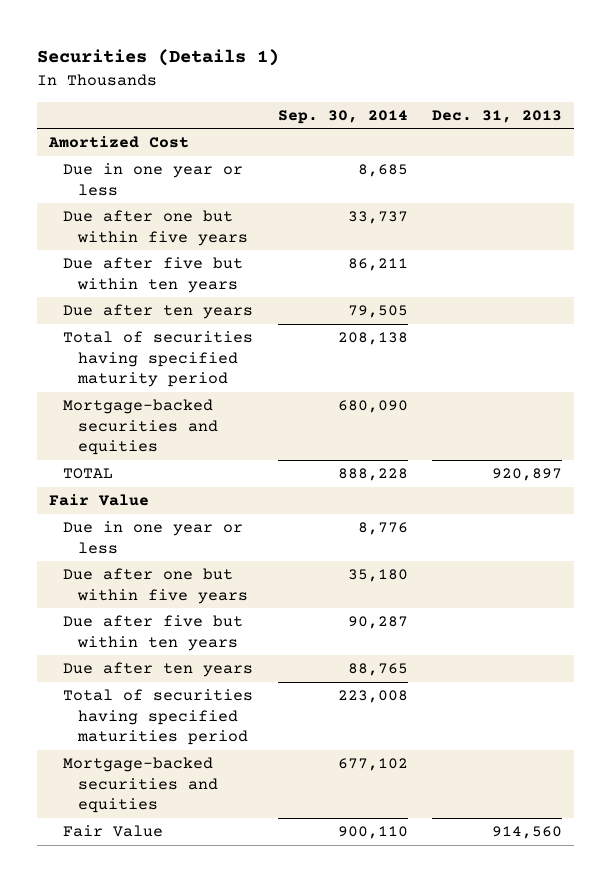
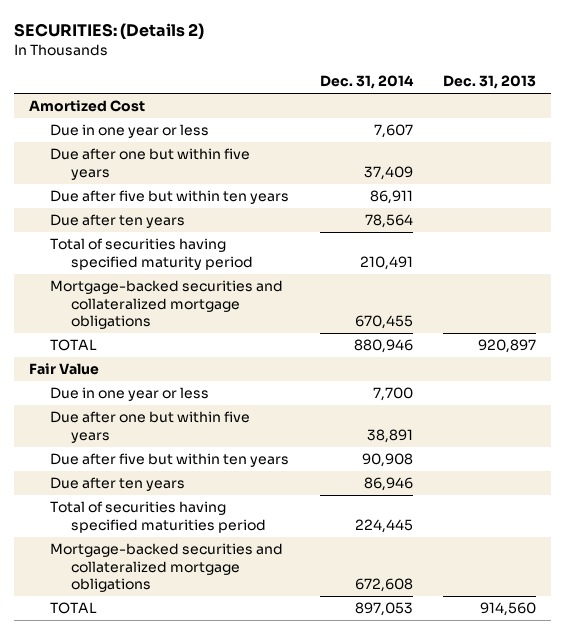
- Securities (Details 1)
+ SECURITIES: (Details 2)
- | Sep. 30, 2014 | Dec. 31, 2013
+ | Dec. 31, 2014 | Dec. 31, 2013
- Mortgage-backed securities and equities | 680,090 |
+ Mortgage-backed securities and collateralized mortgage obligations | 670,455 |
- Mortgage-backed securities and equities | 677,102 |
- Fair Value | 900,110 | 914,560
+ Mortgage-backed securities and collateralized mortgage obligations | 672,608 |
+ TOTAL | 897,053 | 914,560

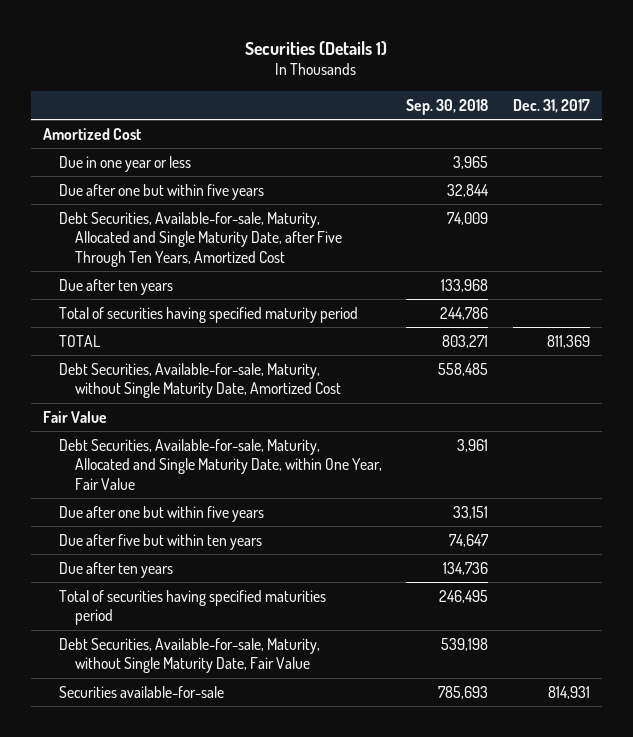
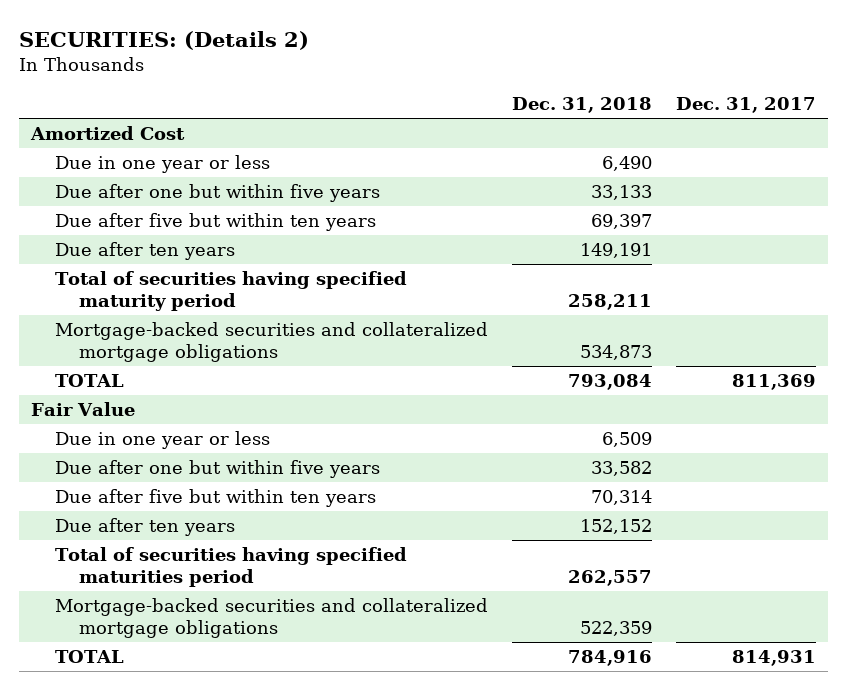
- Securities (Details 1)
+ SECURITIES: (Details 2)
- | Sep. 30, 2018 | Dec. 31, 2017
+ | Dec. 31, 2018 | Dec. 31, 2017
- Debt Securities, Available-for-sale, Maturity, Allocated and Single Maturity Date, after Five Through Ten Years, Amortized Cost | 74,009 |
+ Due after five but within ten years | 69,397 |
+ Mortgage-backed securities and collateralized mortgage obligations | 534,873 |
- Debt Securities, Available-for-sale, Maturity, without Single Maturity Date, Amortized Cost | 558,485 |
- Debt Securities, Available-for-sale, Maturity, Allocated and Single Maturity Date, within One Year, Fair Value | 3,961 |
+ Due in one year or less | 6,509 |
- Debt Securities, Available-for-sale, Maturity, without Single Maturity Date, Fair Value | 539,198 |
- Securities available-for-sale | 785,693 | 814,931
+ Mortgage-backed securities and collateralized mortgage obligations | 522,359 |
+ TOTAL | 784,916 | 814,931

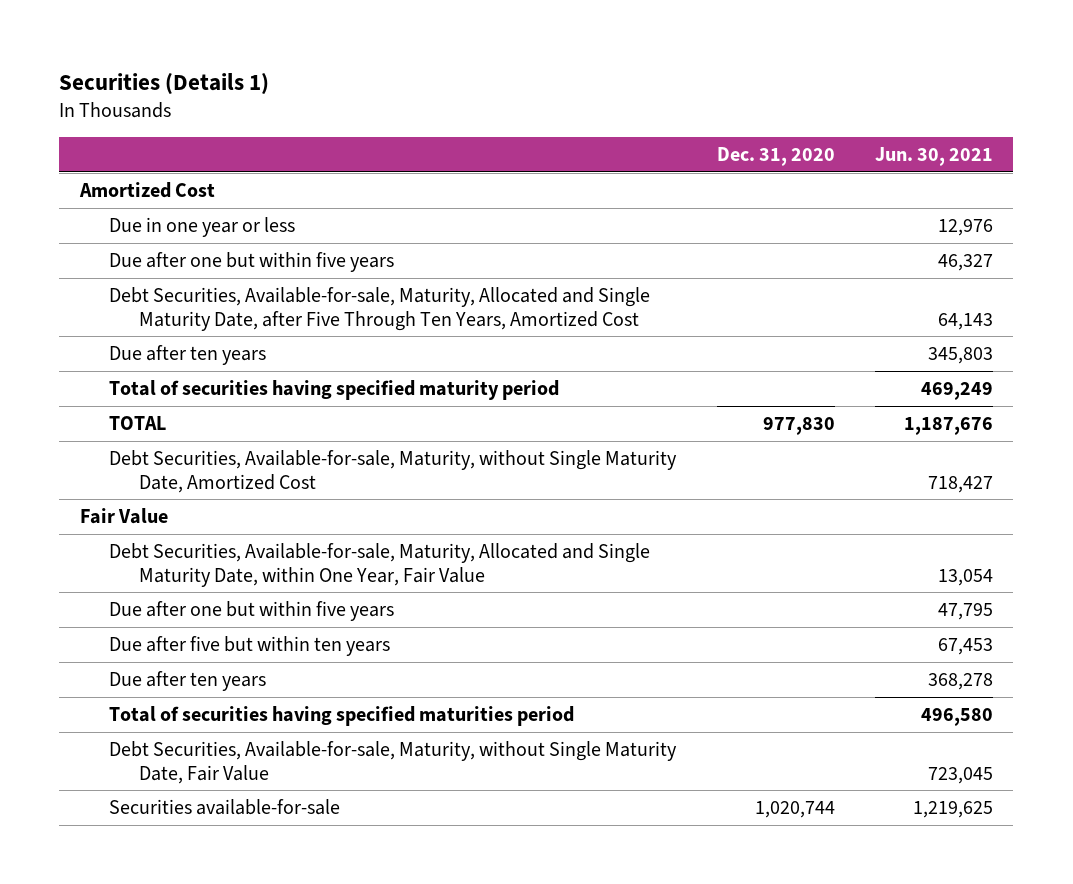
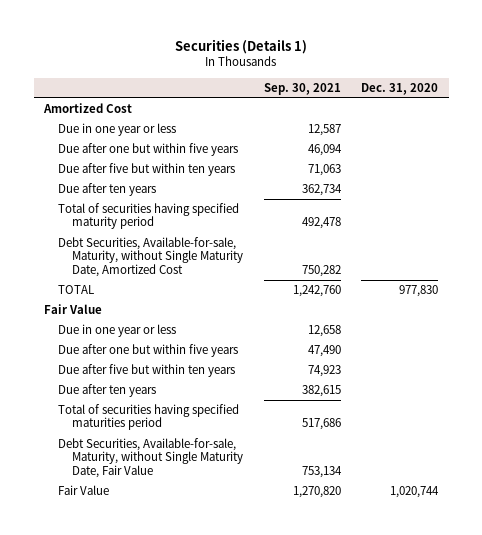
- | Dec. 31, 2020 | Jun. 30, 2021
+ | Sep. 30, 2021 | Dec. 31, 2020
- Debt Securities, Available-for-sale, Maturity, Allocated and Single Maturity Date, after Five Through Ten Years, Amortized Cost | | 64,143
+ Due after five but within ten years | 71,063 |
moved down: TOTAL | 1,242,760 | 977,830
- Debt Securities, Available-for-sale, Maturity, Allocated and Single Maturity Date, within One Year, Fair Value | | 13,054
+ Due in one year or less | 12,658 |
- Securities available-for-sale | 1,020,744 | 1,219,625
+ Fair Value | 1,270,820 | 1,020,744

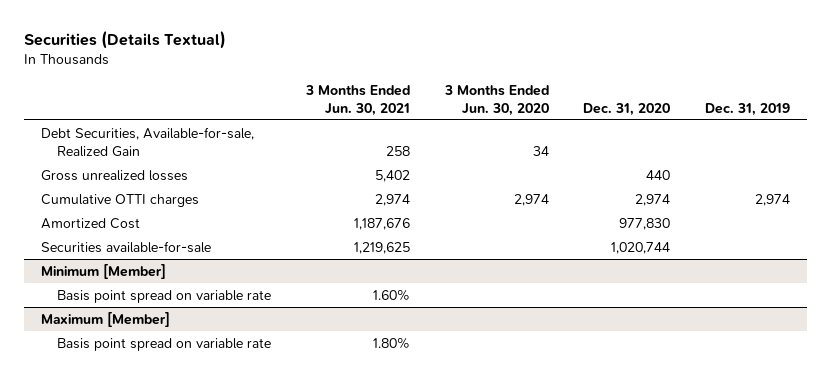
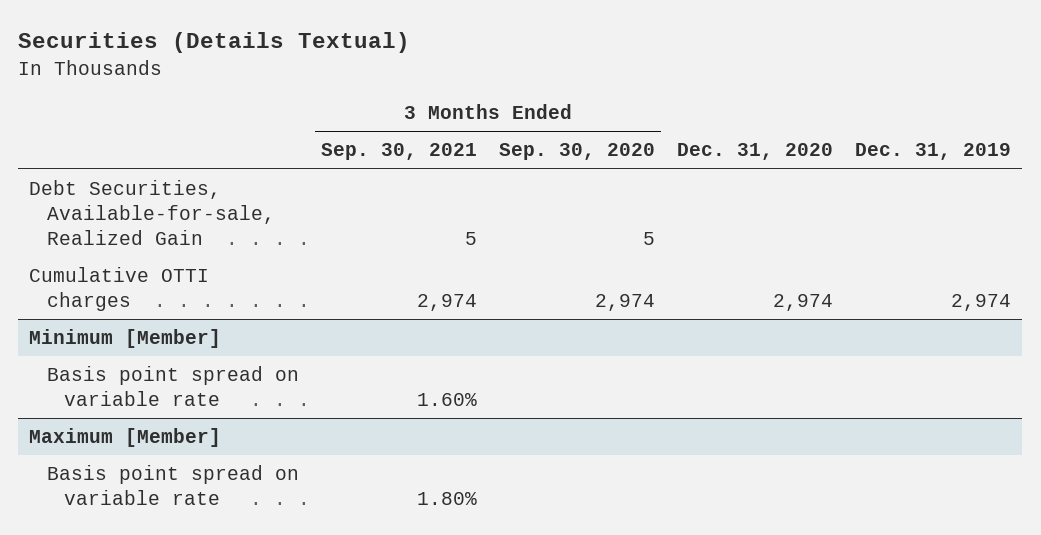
- | 3 Months Ended Jun. 30, 2021 | 3 Months Ended Jun. 30, 2020 | Dec. 31, 2020 | Dec. 31, 2019
+ | 3 Months Ended Sep. 30, 2021 | 3 Months Ended Sep. 30, 2020 | Dec. 31, 2020 | Dec. 31, 2019
- Gross unrealized losses | 5,402 | | 440 |
- Amortized Cost | 1,187,676 | | 977,830 |
- Securities available-for-sale | 1,219,625 | | 1,020,744 |

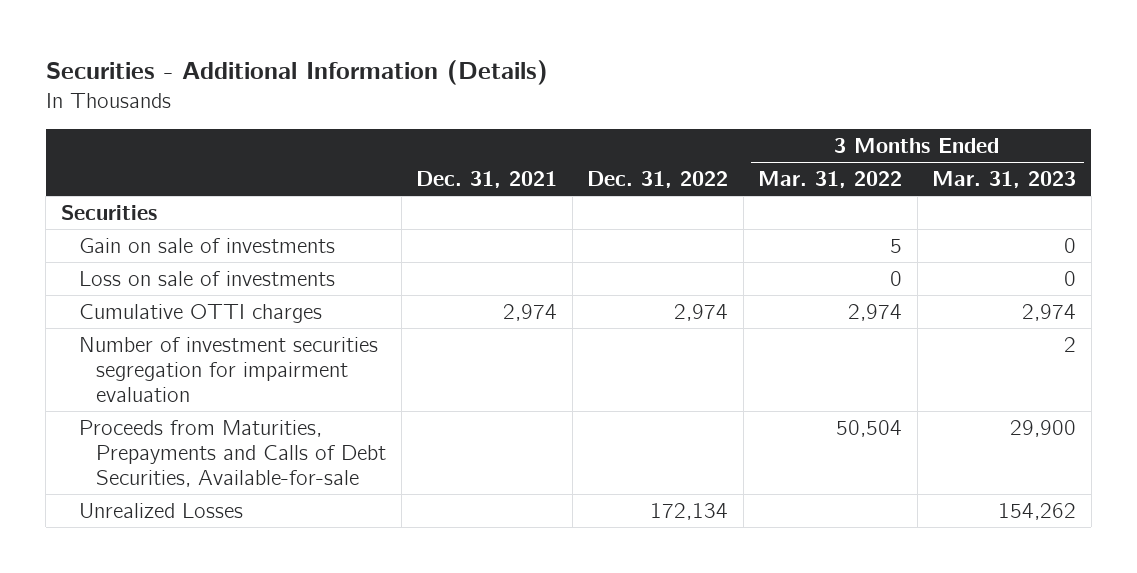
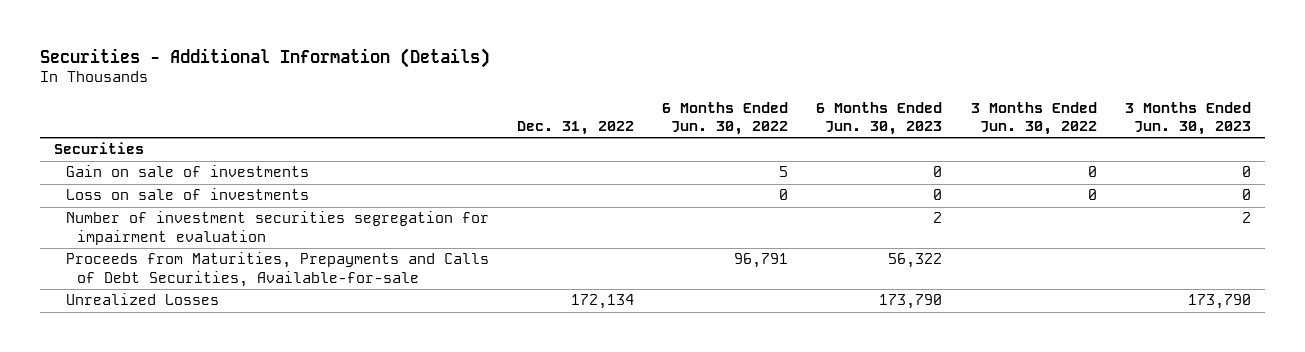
- | Dec. 31, 2021 | Dec. 31, 2022 | 3 Months Ended Mar. 31, 2022 | 3 Months Ended Mar. 31, 2023
+ | Dec. 31, 2022 | 6 Months Ended Jun. 30, 2022 | 6 Months Ended Jun. 30, 2023 | 3 Months Ended Jun. 30, 2022 | 3 Months Ended Jun. 30, 2023
- Cumulative OTTI charges | 2,974 | 2,974 | 2,974 | 2,974

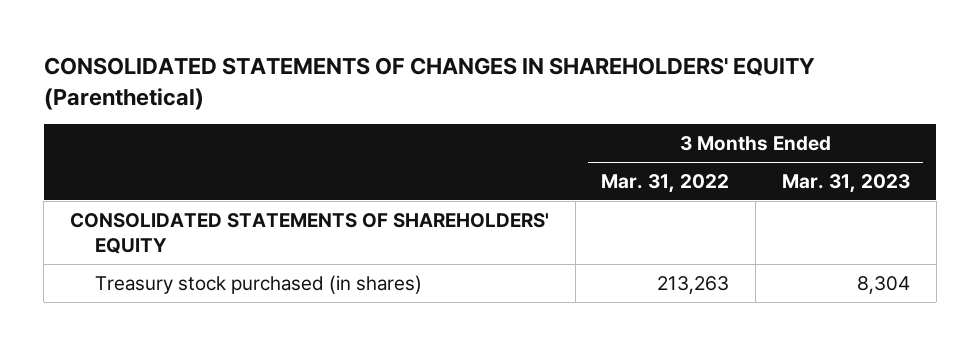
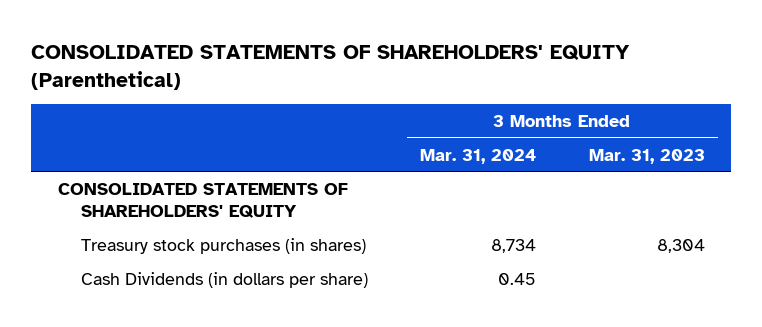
- CONSOLIDATED STATEMENTS OF CHANGES IN SHAREHOLDERS' EQUITY (Parenthetical)
+ CONSOLIDATED STATEMENTS OF SHAREHOLDERS' EQUITY (Parenthetical)
- | 3 Months Ended Mar. 31, 2022 | 3 Months Ended Mar. 31, 2023
+ | 3 Months Ended Mar. 31, 2024 | 3 Months Ended Mar. 31, 2023
- Treasury stock purchased (in shares) | 213,263 | 8,304
+ Treasury stock purchases (in shares) | 8,734 | 8,304
+ Cash Dividends (in dollars per share) | 0.45 |

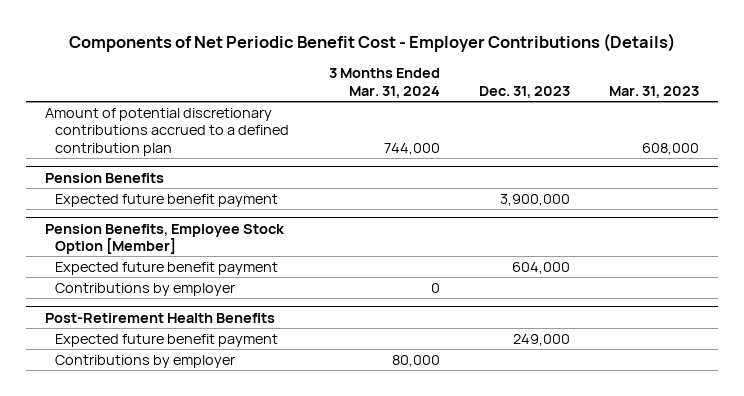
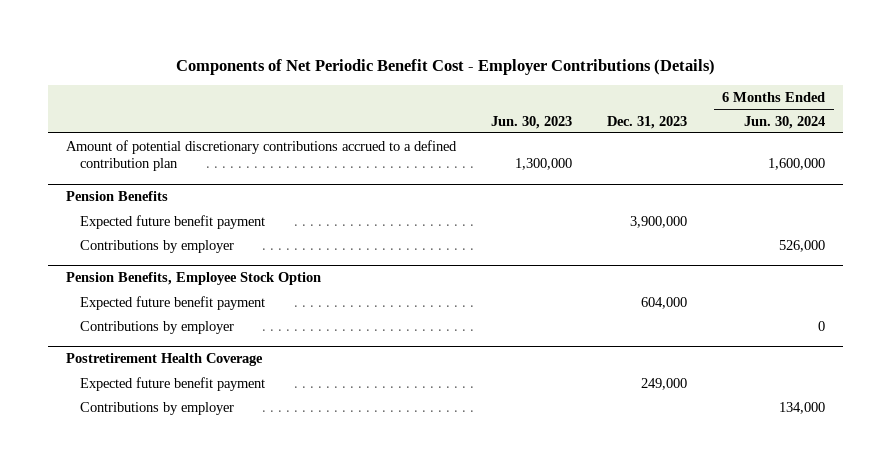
- | 3 Months Ended Mar. 31, 2024 | Dec. 31, 2023 | Mar. 31, 2023
+ | Jun. 30, 2023 | Dec. 31, 2023 | 6 Months Ended Jun. 30, 2024
- Pension Benefits, Employee Stock Option [Member]
@ Pension Benefits
+ Contributions by employer | | | 526,000
+ Pension Benefits, Employee Stock Option
- Post-Retirement Health Benefits
+ Postretirement Health Coverage

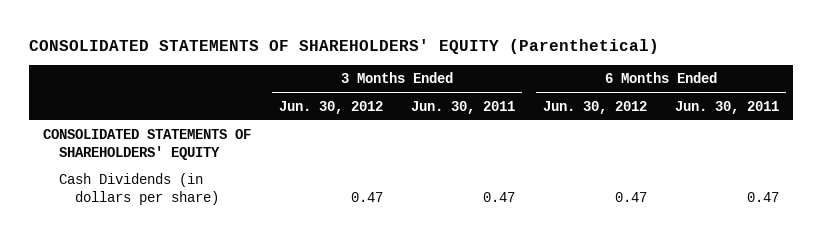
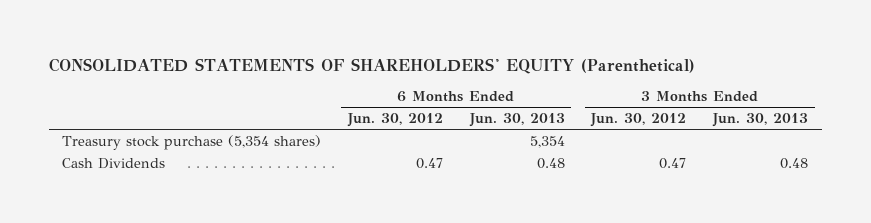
- | 3 Months Ended Jun. 30, 2012 | 3 Months Ended Jun. 30, 2011 | 6 Months Ended Jun. 30, 2012 | 6 Months Ended Jun. 30, 2011
+ | 6 Months Ended Jun. 30, 2012 | 6 Months Ended Jun. 30, 2013 | 3 Months Ended Jun. 30, 2012 | 3 Months Ended Jun. 30, 2013
- CONSOLIDATED STATEMENTS OF SHAREHOLDERS' EQUITY
- Cash Dividends (in dollars per share) | 0.47 | 0.47 | 0.47 | 0.47
+ Treasury stock purchase (5,354 shares) | | 5,354 | |
+ Cash Dividends | 0.47 | 0.48 | 0.47 | 0.48

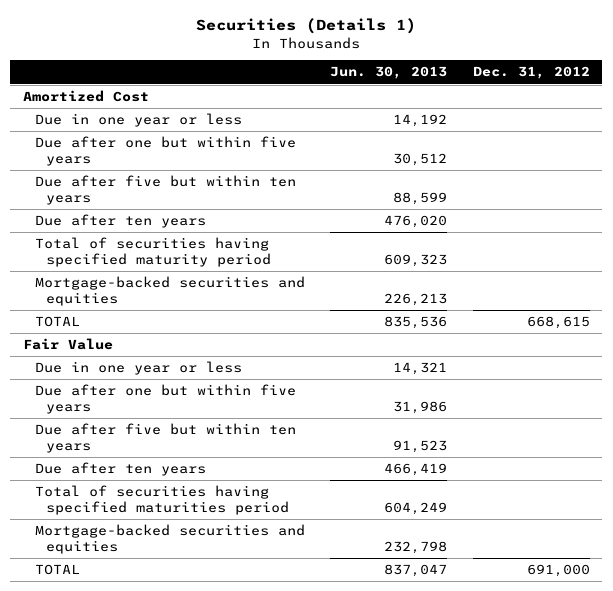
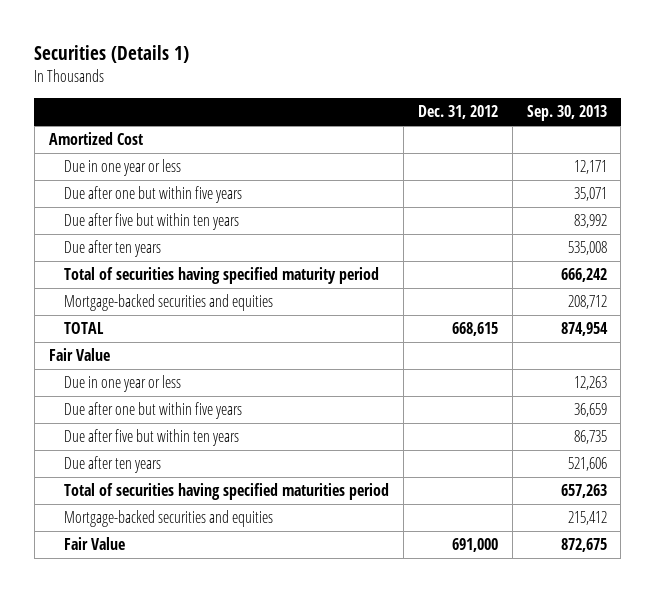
- | Jun. 30, 2013 | Dec. 31, 2012
+ | Dec. 31, 2012 | Sep. 30, 2013
- TOTAL | 837,047 | 691,000
+ Fair Value | 691,000 | 872,675

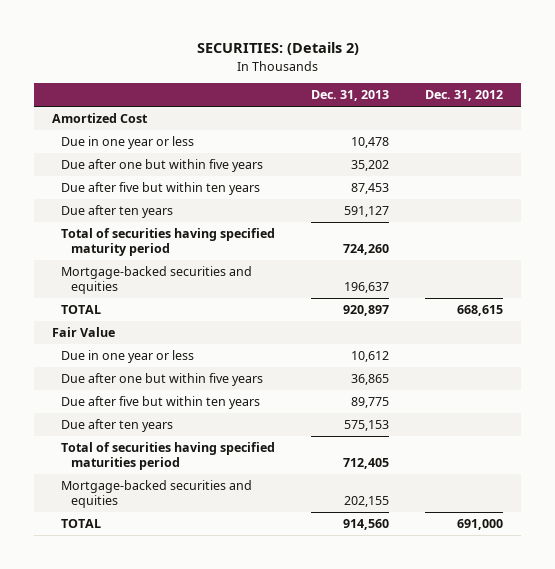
- Securities (Details 1)
+ SECURITIES: (Details 2)
- | Dec. 31, 2012 | Sep. 30, 2013
+ | Dec. 31, 2013 | Dec. 31, 2012
- Fair Value | 691,000 | 872,675
+ TOTAL | 914,560 | 691,000

